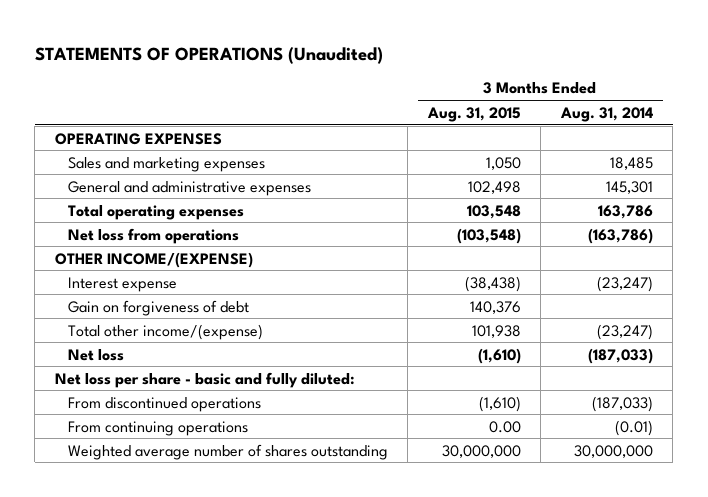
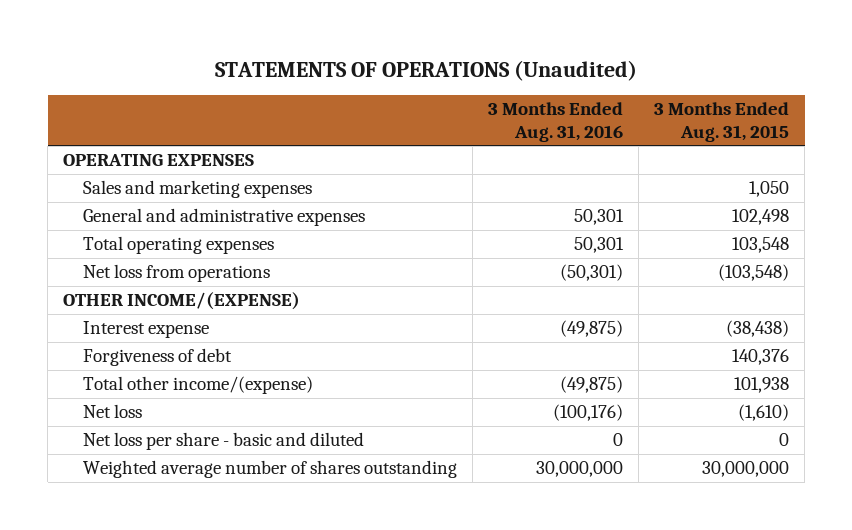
- | 3 Months Ended Aug. 31, 2015 | 3 Months Ended Aug. 31, 2014
+ | 3 Months Ended Aug. 31, 2016 | 3 Months Ended Aug. 31, 2015
- Gain on forgiveness of debt | 140,376 |
+ Forgiveness of debt | | 140,376
- Net loss per share - basic and fully diluted:
- From discontinued operations | (1,610) | (187,033)
- From continuing operations | 0.00 | (0.01)
+ Net loss per share - basic and diluted | 0 | 0

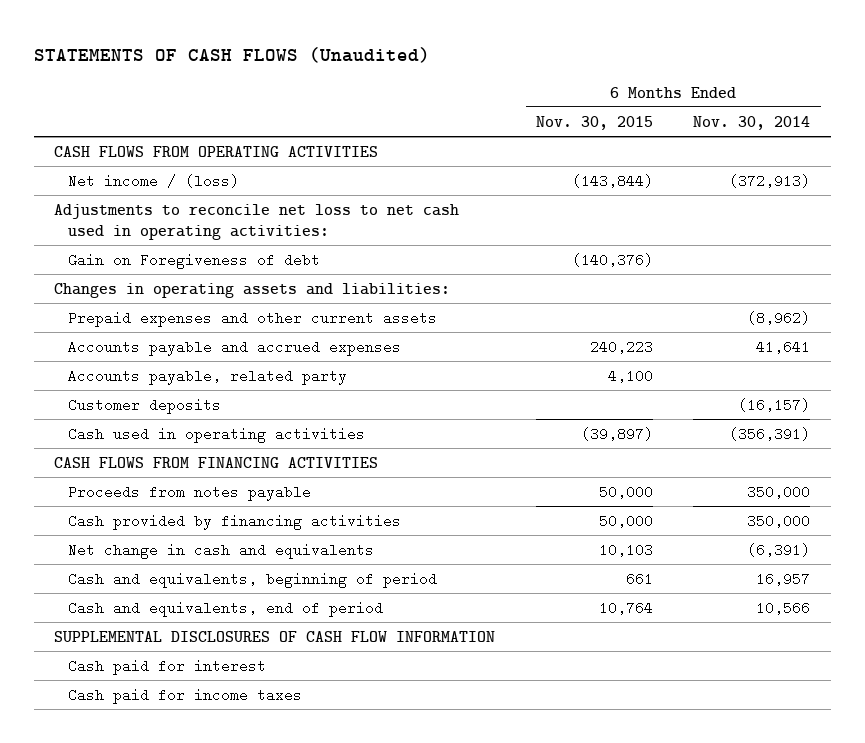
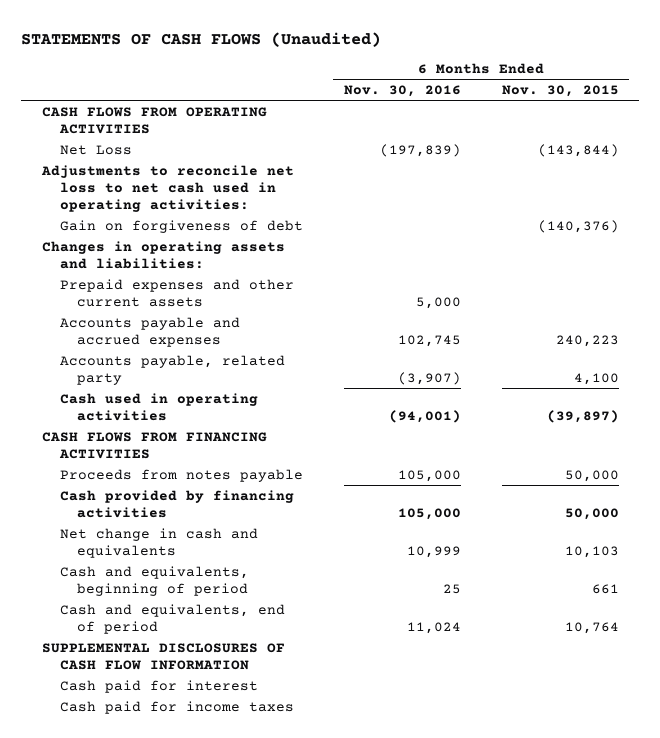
- | 6 Months Ended Nov. 30, 2015 | 6 Months Ended Nov. 30, 2014
+ | 6 Months Ended Nov. 30, 2016 | 6 Months Ended Nov. 30, 2015
- Net income / (loss) | (143,844) | (372,913)
+ Net Loss | (197,839) | (143,844)
- Gain on Foregiveness of debt | (140,376) |
+ Gain on forgiveness of debt | | (140,376)
- Customer deposits | | (16,157)

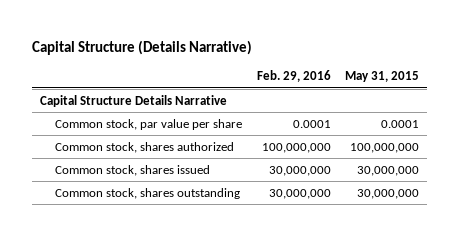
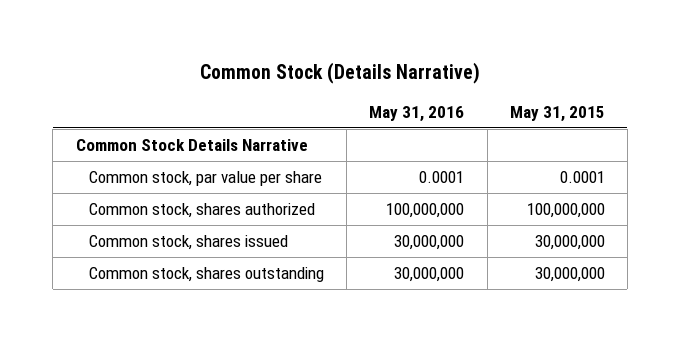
- Capital Structure (Details Narrative)
+ Common Stock (Details Narrative)
- | Feb. 29, 2016 | May 31, 2015
+ | May 31, 2016 | May 31, 2015
- Capital Structure Details Narrative
+ Common Stock Details Narrative

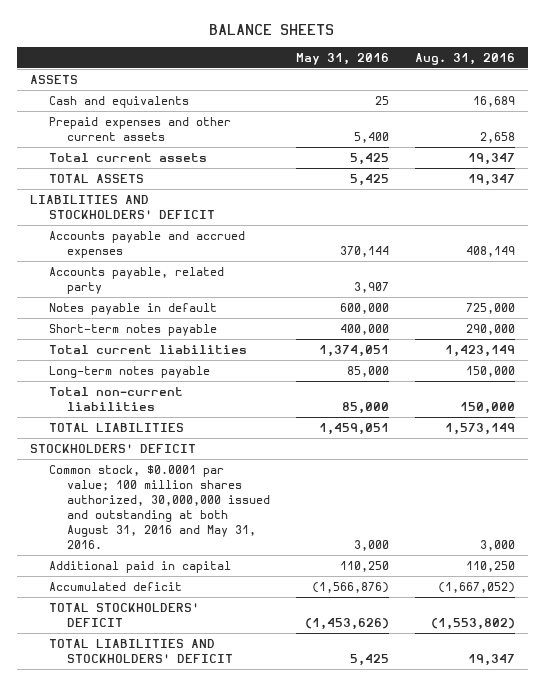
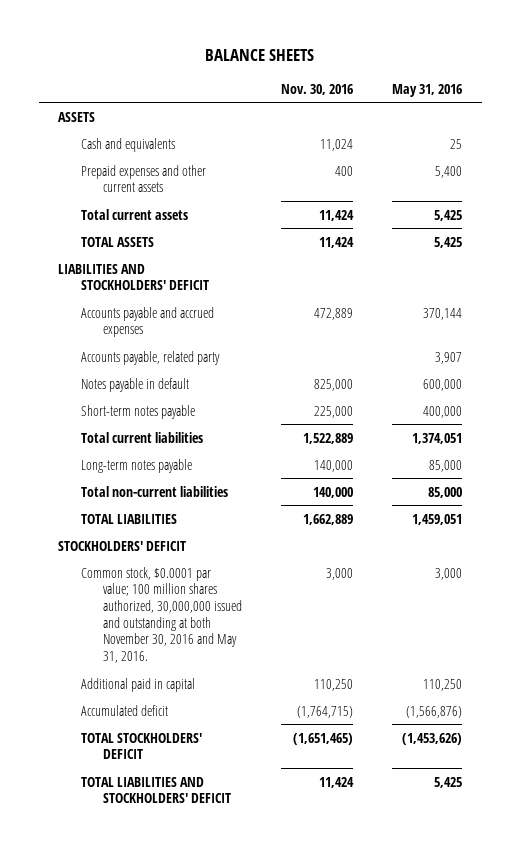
- | May 31, 2016 | Aug. 31, 2016
+ | Nov. 30, 2016 | May 31, 2016
- Common stock, $0.0001 par value; 100 million shares authorized, 30,000,000 issued and outstanding at both August 31, 2016 and May 31, 2016. | 3,000 | 3,000
+ Common stock, $0.0001 par value; 100 million shares authorized, 30,000,000 issued and outstanding at both November 30, 2016 and May 31, 2016. | 3,000 | 3,000

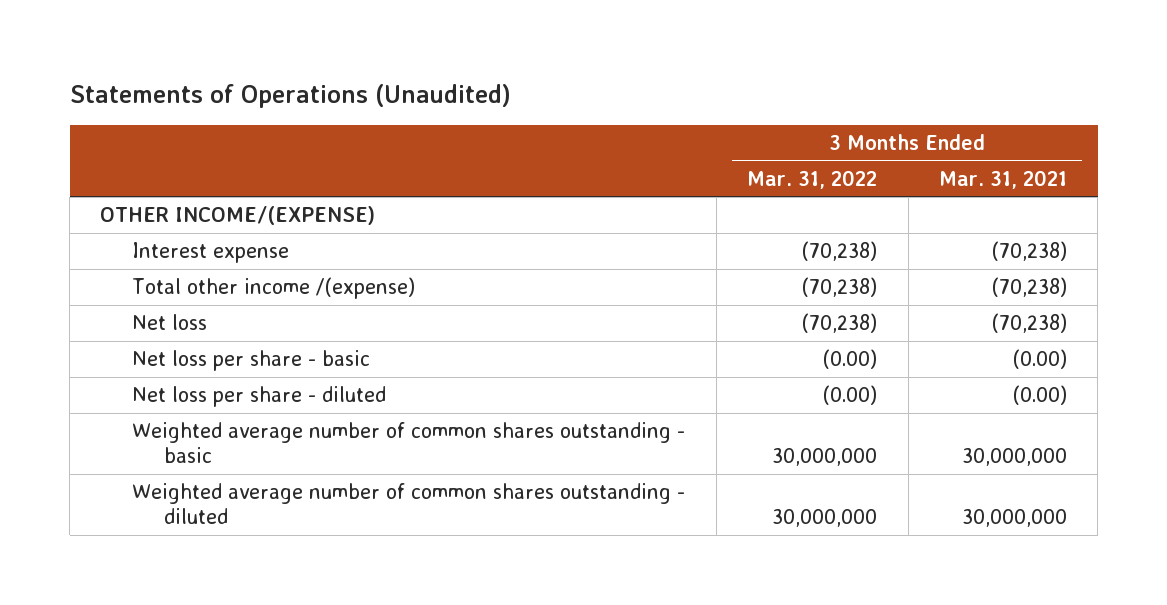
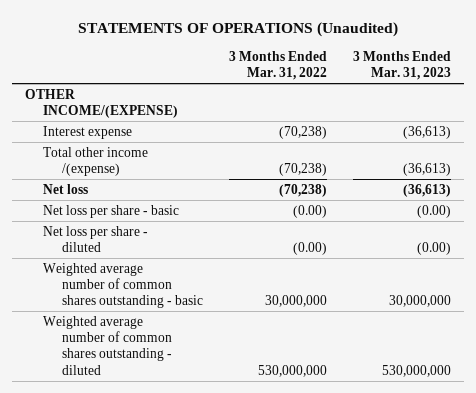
- Statements of Operations (Unaudited)
+ STATEMENTS OF OPERATIONS (Unaudited)
- | 3 Months Ended Mar. 31, 2022 | 3 Months Ended Mar. 31, 2021
+ | 3 Months Ended Mar. 31, 2022 | 3 Months Ended Mar. 31, 2023
- Weighted average number of common shares outstanding - diluted | 30,000,000 | 30,000,000
+ Weighted average number of common shares outstanding - diluted | 530,000,000 | 530,000,000

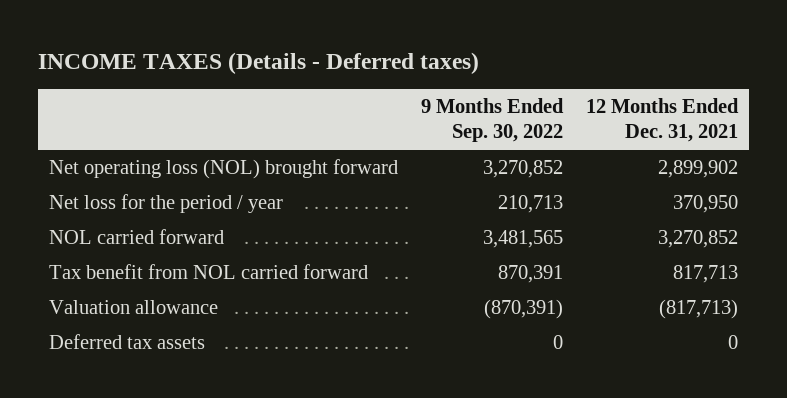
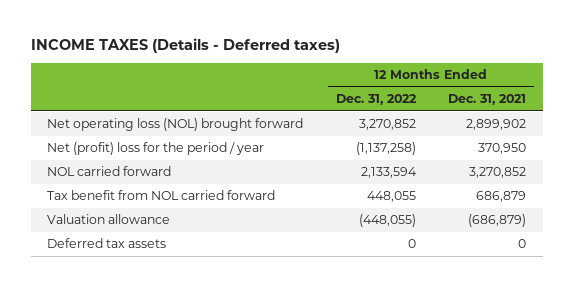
- | 9 Months Ended Sep. 30, 2022 | 12 Months Ended Dec. 31, 2021
+ | 12 Months Ended Dec. 31, 2022 | 12 Months Ended Dec. 31, 2021
- Net loss for the period / year | 210,713 | 370,950
+ Net (profit) loss for the period / year | (1,137,258) | 370,950
- Tax benefit from NOL carried forward | 870,391 | 817,713
- Valuation allowance | (870,391) | (817,713)
+ Tax benefit from NOL carried forward | 448,055 | 686,879
+ Valuation allowance | (448,055) | (686,879)

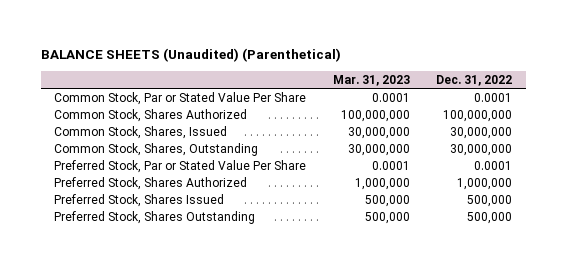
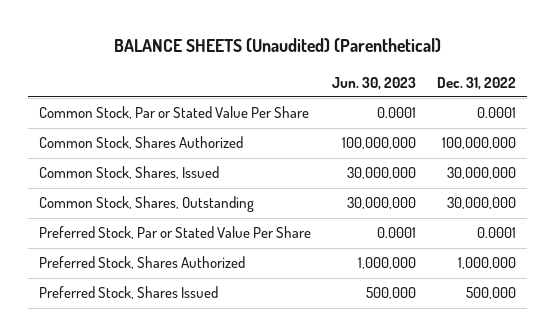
- | Mar. 31, 2023 | Dec. 31, 2022
+ | Jun. 30, 2023 | Dec. 31, 2022
- Preferred Stock, Shares Outstanding | 500,000 | 500,000

